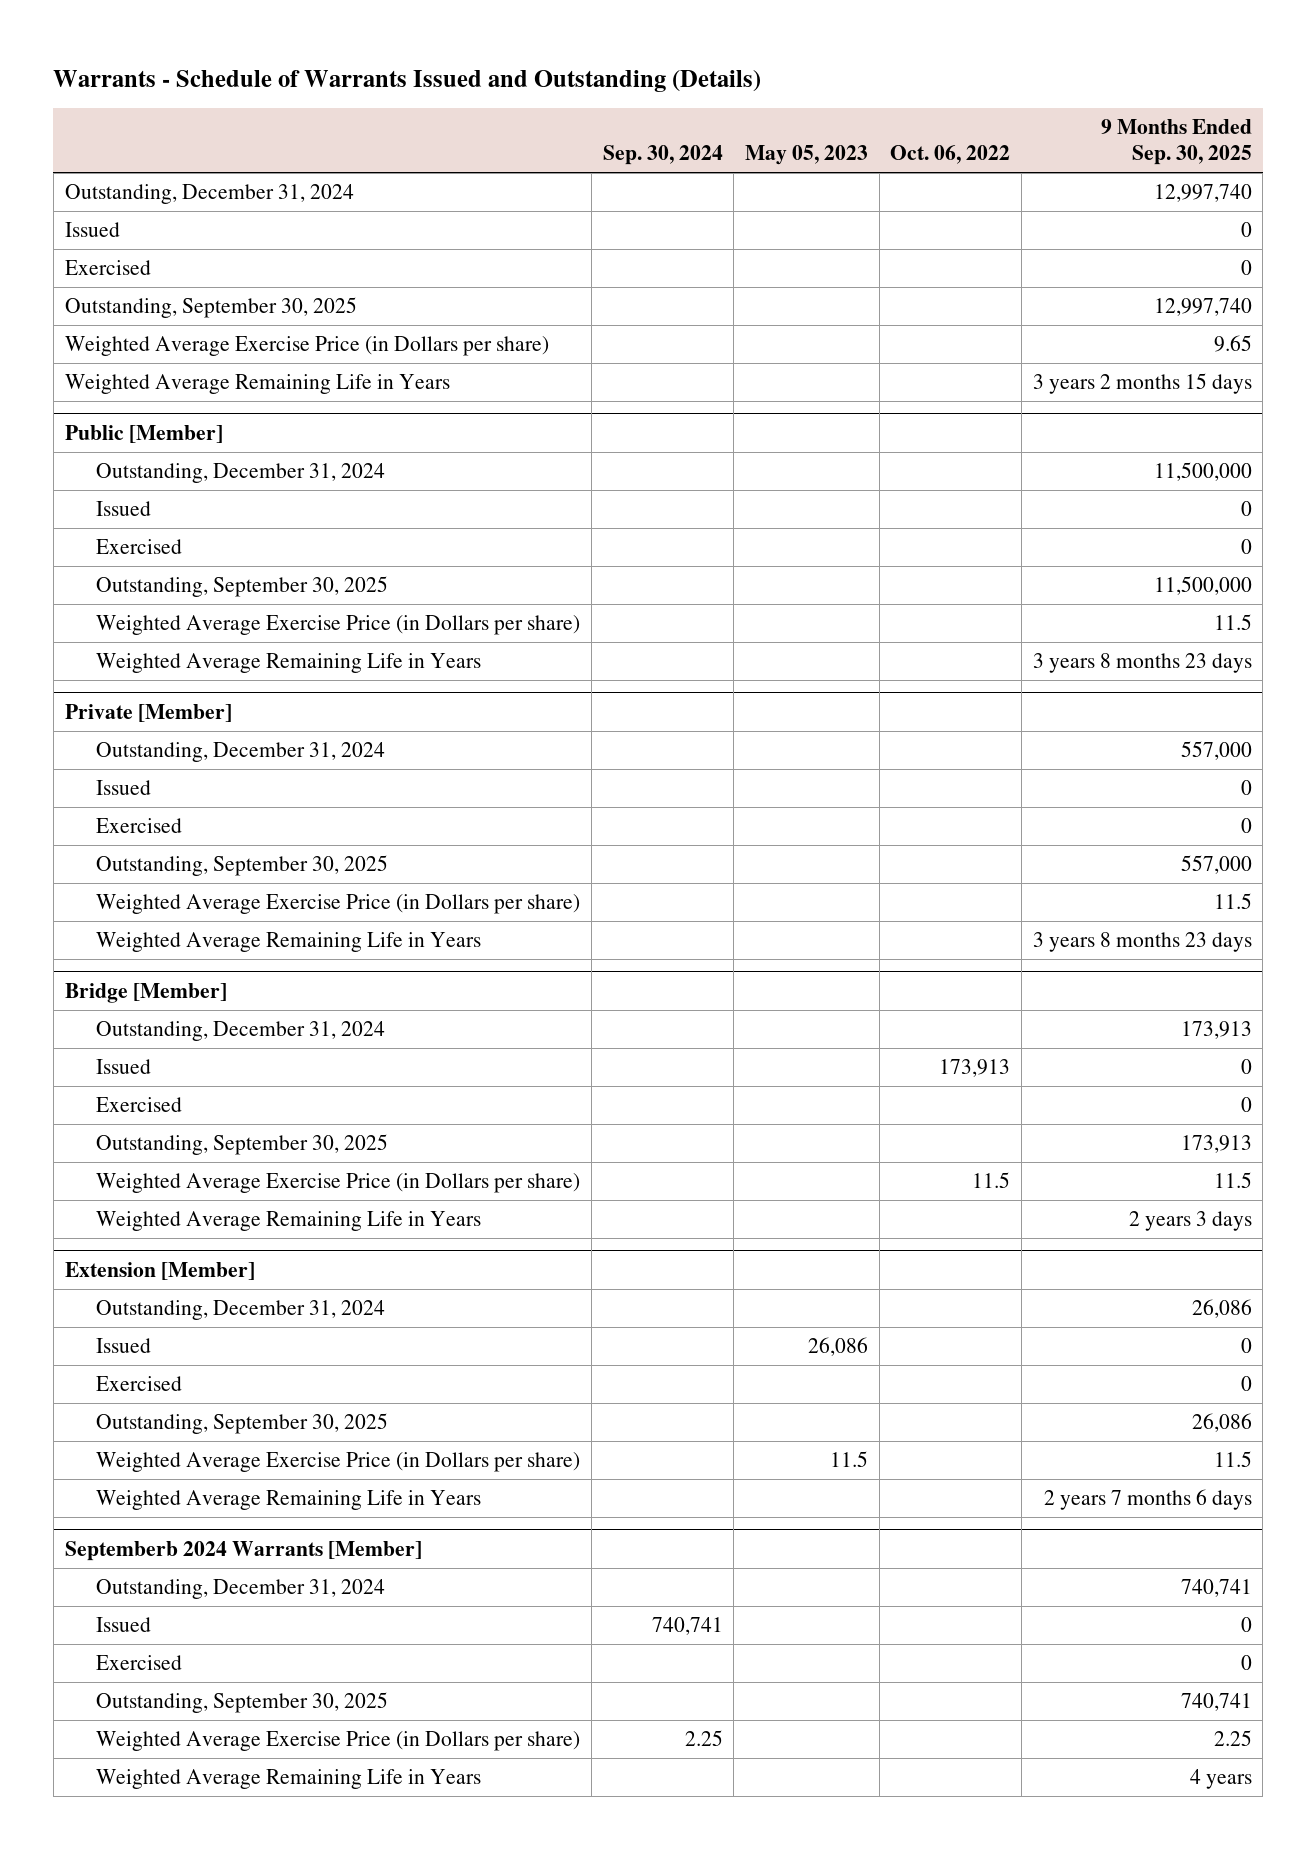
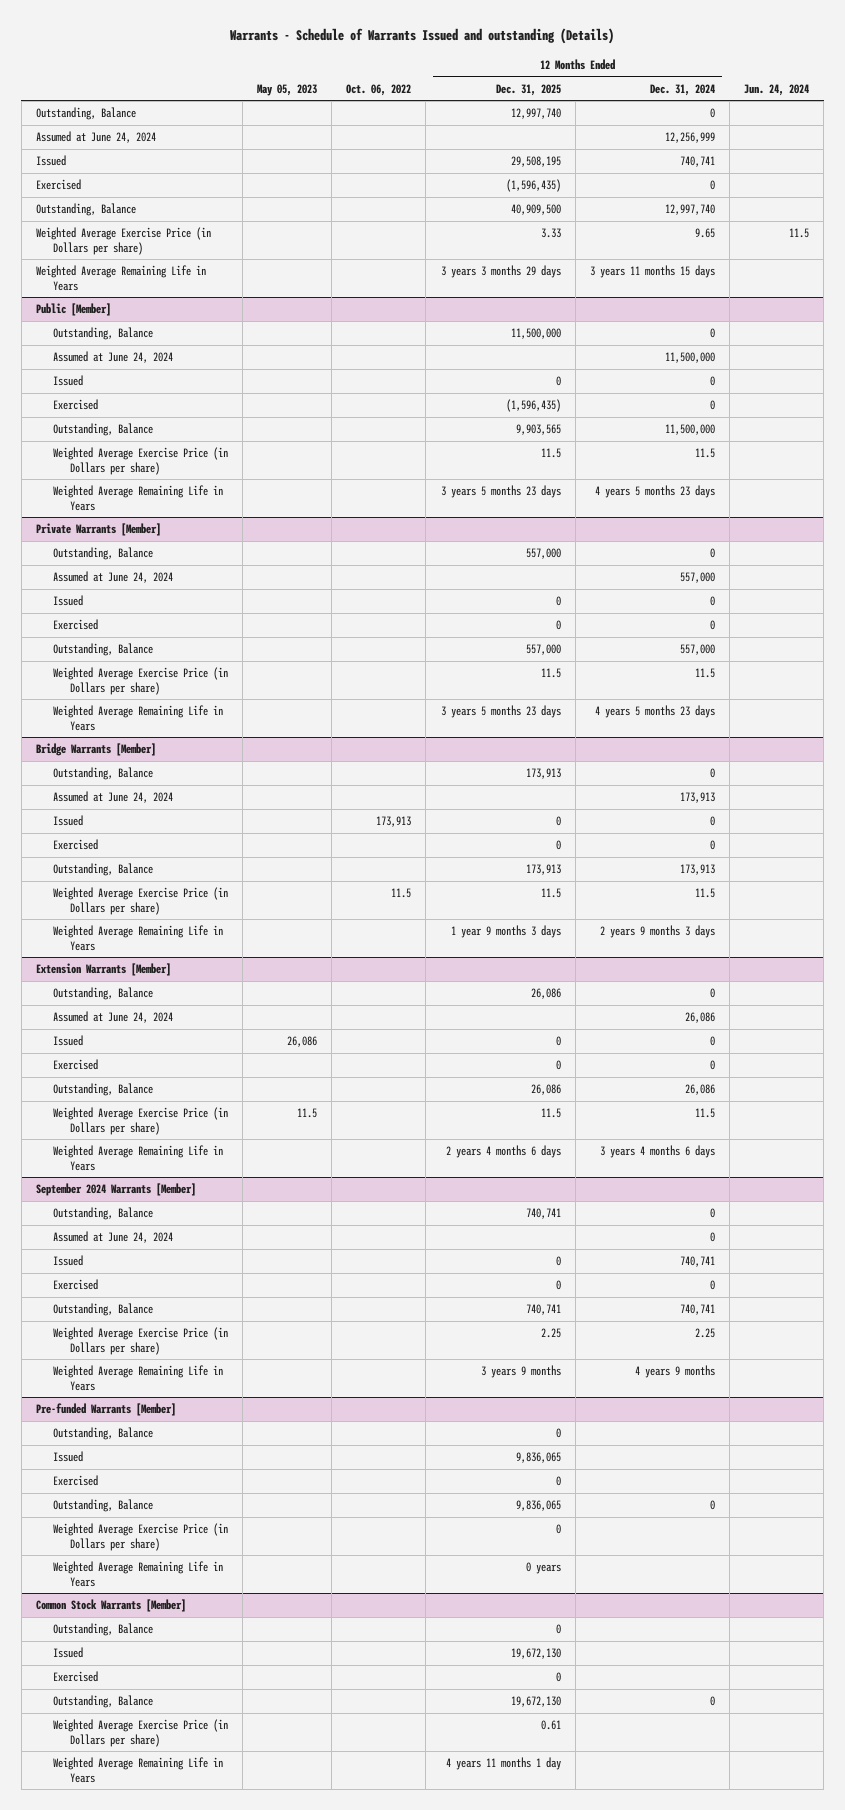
- Warrants - Schedule of Warrants Issued and Outstanding (Details)
+ Warrants - Schedule of Warrants Issued and outstanding (Details)
- | Sep. 30, 2024 | May 05, 2023 | Oct. 06, 2022 | 9 Months Ended Sep. 30, 2025
+ | May 05, 2023 | Oct. 06, 2022 | 12 Months Ended Dec. 31, 2025 | 12 Months Ended Dec. 31, 2024 | Jun. 24, 2024
- Outstanding, December 31, 2024 | | | | 12,997,740
+ Outstanding, Balance | | | 12,997,740 | 0 |
+ Assumed at June 24, 2024 | | | | 12,256,999 |
- Outstanding, September 30, 2025 | | | | 12,997,740
+ Outstanding, Balance | | | 40,909,500 | 12,997,740 |
@ Public [Member]
- Outstanding, December 31, 2024 | | | | 11,500,000
+ Outstanding, Balance | | | 11,500,000 | 0 |
+ Assumed at June 24, 2024 | | | | 11,500,000 |
- Outstanding, September 30, 2025 | | | | 11,500,000
+ Outstanding, Balance | | | 9,903,565 | 11,500,000 |
- Private [Member]
- Outstanding, December 31, 2024 | | | | 557,000
+ Private Warrants [Member]
+ Outstanding, Balance | | | 557,000 | 0 |
+ Assumed at June 24, 2024 | | | | 557,000 |
- Outstanding, September 30, 2025 | | | | 557,000
+ Outstanding, Balance | | | 557,000 | 557,000 |
- Bridge [Member]
- Outstanding, December 31, 2024 | | | | 173,913
+ Bridge Warrants [Member]
+ Outstanding, Balance | | | 173,913 | 0 |
+ Assumed at June 24, 2024 | | | | 173,913 |
- Outstanding, September 30, 2025 | | | | 173,913
+ Outstanding, Balance | | | 173,913 | 173,913 |
- Extension [Member]
- Outstanding, December 31, 2024 | | | | 26,086
+ Extension Warrants [Member]
+ Outstanding, Balance | | | 26,086 | 0 |
+ Assumed at June 24, 2024 | | | | 26,086 |
- Outstanding, September 30, 2025 | | | | 26,086
+ Outstanding, Balance | | | 26,086 | 26,086 |
- Septemberb 2024 Warrants [Member]
- Outstanding, December 31, 2024 | | | | 740,741
- Issued | 740,741 | | | 0
- Exercised | | | | 0
- Outstanding, September 30, 2025 | | | | 740,741
- Weighted Average Exercise Price (in Dollars per share) | 2.25 | | | 2.25
- Weighted Average Remaining Life in Years | | | | 4 years
+ September 2024 Warrants [Member]
+ Outstanding, Balance | | | 740,741 | 0 |
+ Assumed at June 24, 2024 | | | | 0 |
+ Issued | | | 0 | 740,741 |
+ Exercised | | | 0 | 0 |
+ Outstanding, Balance | | | 740,741 | 740,741 |
+ Weighted Average Exercise Price (in Dollars per share) | | | 2.25 | 2.25 |
+ Weighted Average Remaining Life in Years | | | 3 years 9 months | 4 years 9 months |
+ Pre-funded Warrants [Member]
+ Outstanding, Balance | | | 0 | |
+ Issued | | | 9,836,065 | |
+ Exercised | | | 0 | |
+ Outstanding, Balance | | | 9,836,065 | 0 |
+ Weighted Average Exercise Price (in Dollars per share) | | | 0 | |
+ Weighted Average Remaining Life in Years | | | 0 years | |
+ Common Stock Warrants [Member]
+ Outstanding, Balance | | | 0 | |
+ Issued | | | 19,672,130 | |
+ Exercised | | | 0 | |
+ Outstanding, Balance | | | 19,672,130 | 0 |
+ Weighted Average Exercise Price (in Dollars per share) | | | 0.61 | |
+ Weighted Average Remaining Life in Years | | | 4 years 11 months 1 day | |

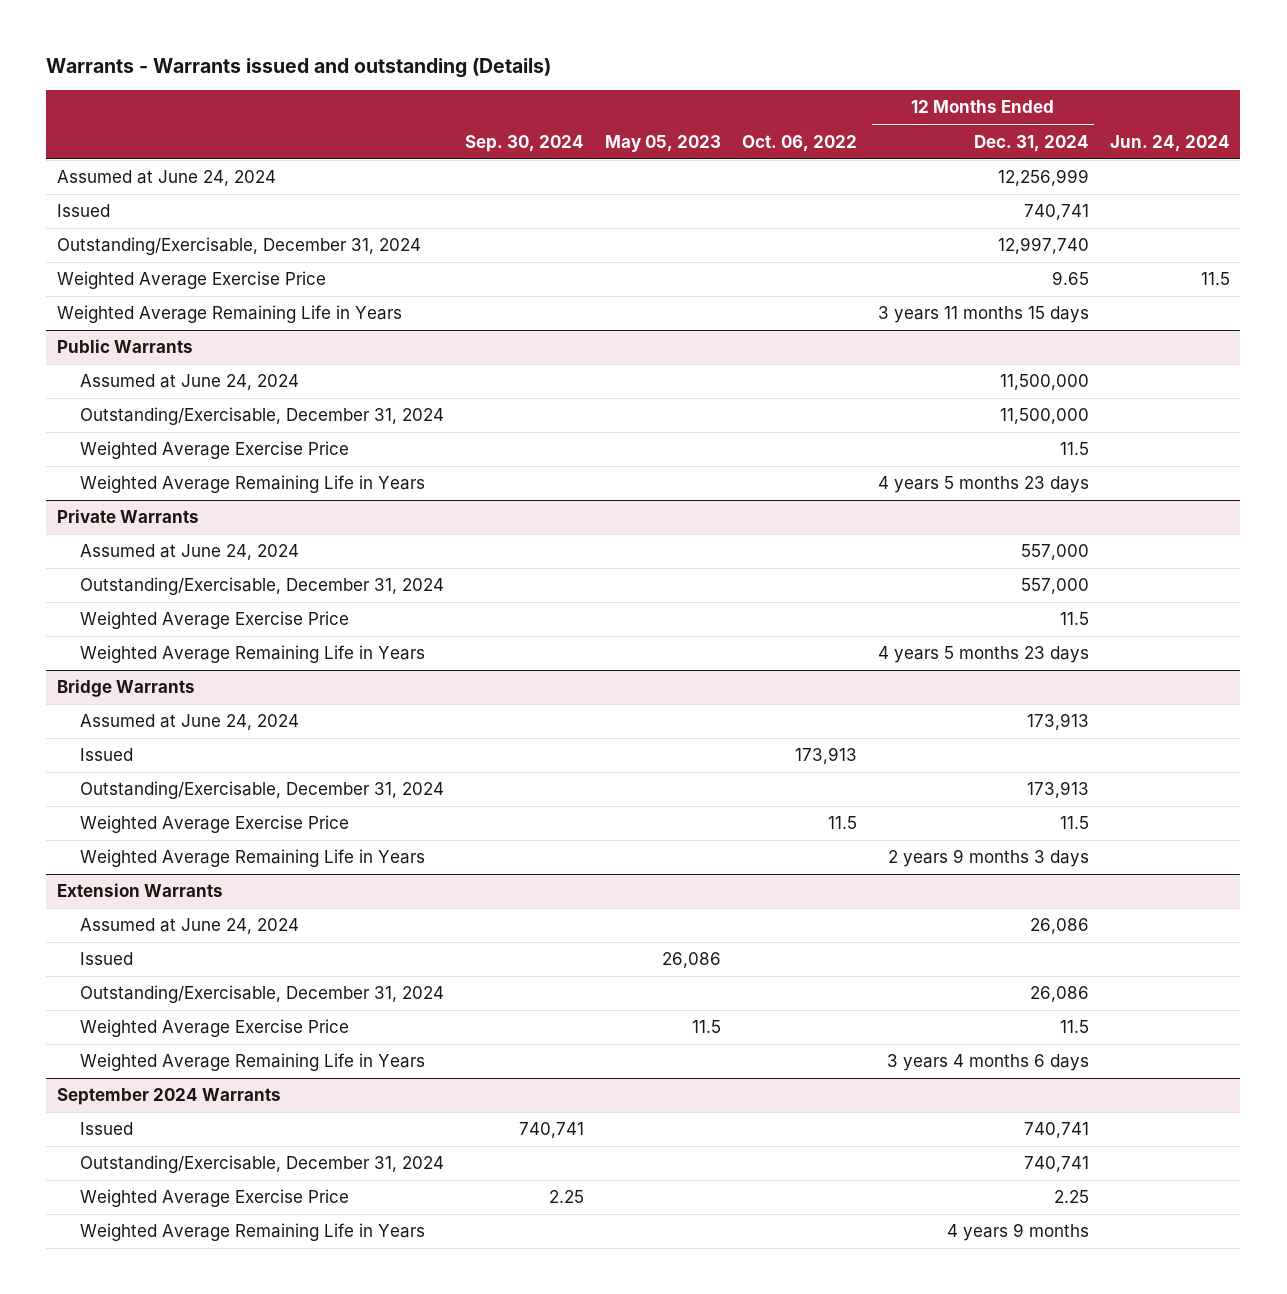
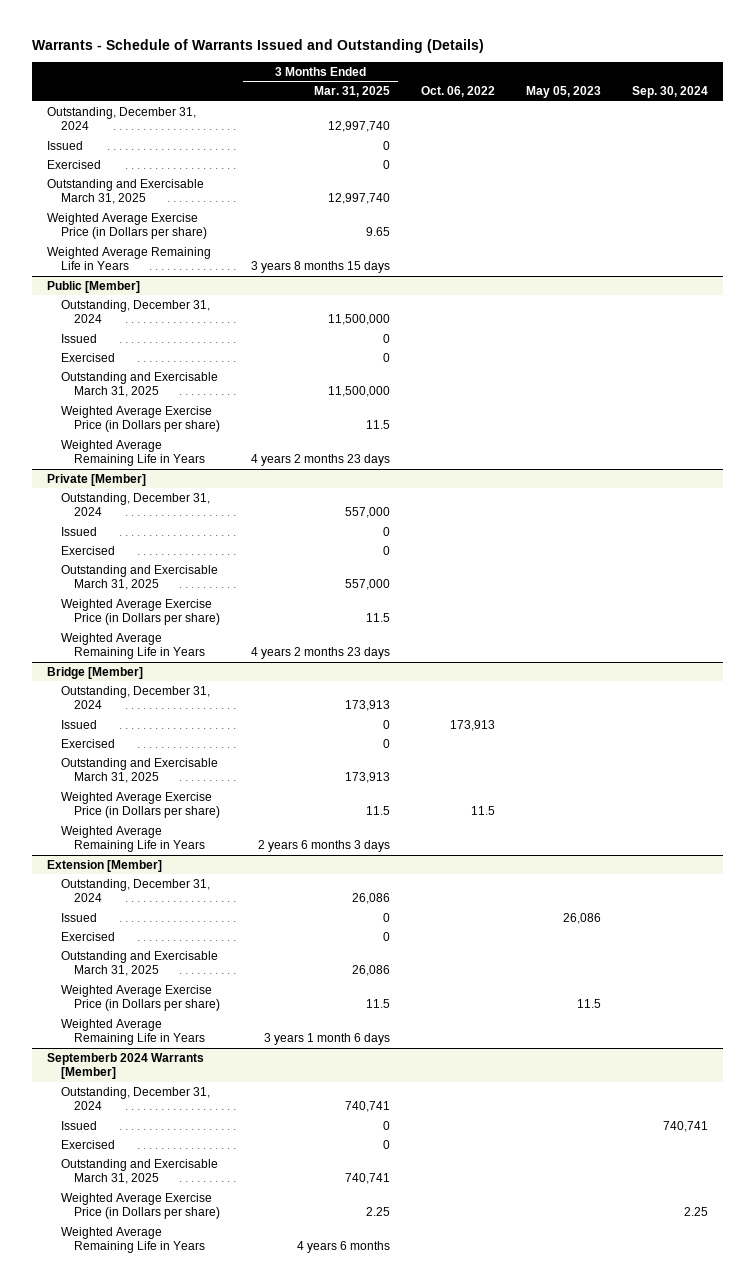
- Warrants - Warrants issued and outstanding (Details)
+ Warrants - Schedule of Warrants Issued and Outstanding (Details)
- | Sep. 30, 2024 | May 05, 2023 | Oct. 06, 2022 | 12 Months Ended Dec. 31, 2024 | Jun. 24, 2024
+ | 3 Months Ended Mar. 31, 2025 | Oct. 06, 2022 | May 05, 2023 | Sep. 30, 2024
- Assumed at June 24, 2024 | | | | 12,256,999 |
+ Outstanding, December 31, 2024 | 12,997,740 | | |
- Outstanding/Exercisable, December 31, 2024 | | | | 12,997,740 |
- Weighted Average Exercise Price | | | | 9.65 | 11.5
+ Exercised | 0 | | |
+ Outstanding and Exercisable March 31, 2025 | 12,997,740 | | |
+ Weighted Average Exercise Price (in Dollars per share) | 9.65 | | |
- Public Warrants
- Assumed at June 24, 2024 | | | | 11,500,000 |
- Outstanding/Exercisable, December 31, 2024 | | | | 11,500,000 |
- Weighted Average Exercise Price | | | | 11.5 |
+ Public [Member]
+ Outstanding, December 31, 2024 | 11,500,000 | | |
+ Issued | 0 | | |
+ Exercised | 0 | | |
+ Outstanding and Exercisable March 31, 2025 | 11,500,000 | | |
+ Weighted Average Exercise Price (in Dollars per share) | 11.5 | | |
- Private Warrants
- Assumed at June 24, 2024 | | | | 557,000 |
- Outstanding/Exercisable, December 31, 2024 | | | | 557,000 |
- Weighted Average Exercise Price | | | | 11.5 |
+ Private [Member]
+ Outstanding, December 31, 2024 | 557,000 | | |
+ Issued | 0 | | |
+ Exercised | 0 | | |
+ Outstanding and Exercisable March 31, 2025 | 557,000 | | |
+ Weighted Average Exercise Price (in Dollars per share) | 11.5 | | |
- Bridge Warrants
- Assumed at June 24, 2024 | | | | 173,913 |
+ Bridge [Member]
+ Outstanding, December 31, 2024 | 173,913 | | |
- Outstanding/Exercisable, December 31, 2024 | | | | 173,913 |
- Weighted Average Exercise Price | | | 11.5 | 11.5 |
+ Exercised | 0 | | |
+ Outstanding and Exercisable March 31, 2025 | 173,913 | | |
+ Weighted Average Exercise Price (in Dollars per share) | 11.5 | 11.5 | |
- Extension Warrants
- Assumed at June 24, 2024 | | | | 26,086 |
+ Extension [Member]
+ Outstanding, December 31, 2024 | 26,086 | | |
- Outstanding/Exercisable, December 31, 2024 | | | | 26,086 |
- Weighted Average Exercise Price | | 11.5 | | 11.5 |
+ Exercised | 0 | | |
+ Outstanding and Exercisable March 31, 2025 | 26,086 | | |
+ Weighted Average Exercise Price (in Dollars per share) | 11.5 | | 11.5 |
- September 2024 Warrants
+ Septemberb 2024 Warrants [Member]
+ Outstanding, December 31, 2024 | 740,741 | | |
- Outstanding/Exercisable, December 31, 2024 | | | | 740,741 |
- Weighted Average Exercise Price | 2.25 | | | 2.25 |
+ Exercised | 0 | | |
+ Outstanding and Exercisable March 31, 2025 | 740,741 | | |
+ Weighted Average Exercise Price (in Dollars per share) | 2.25 | | | 2.25

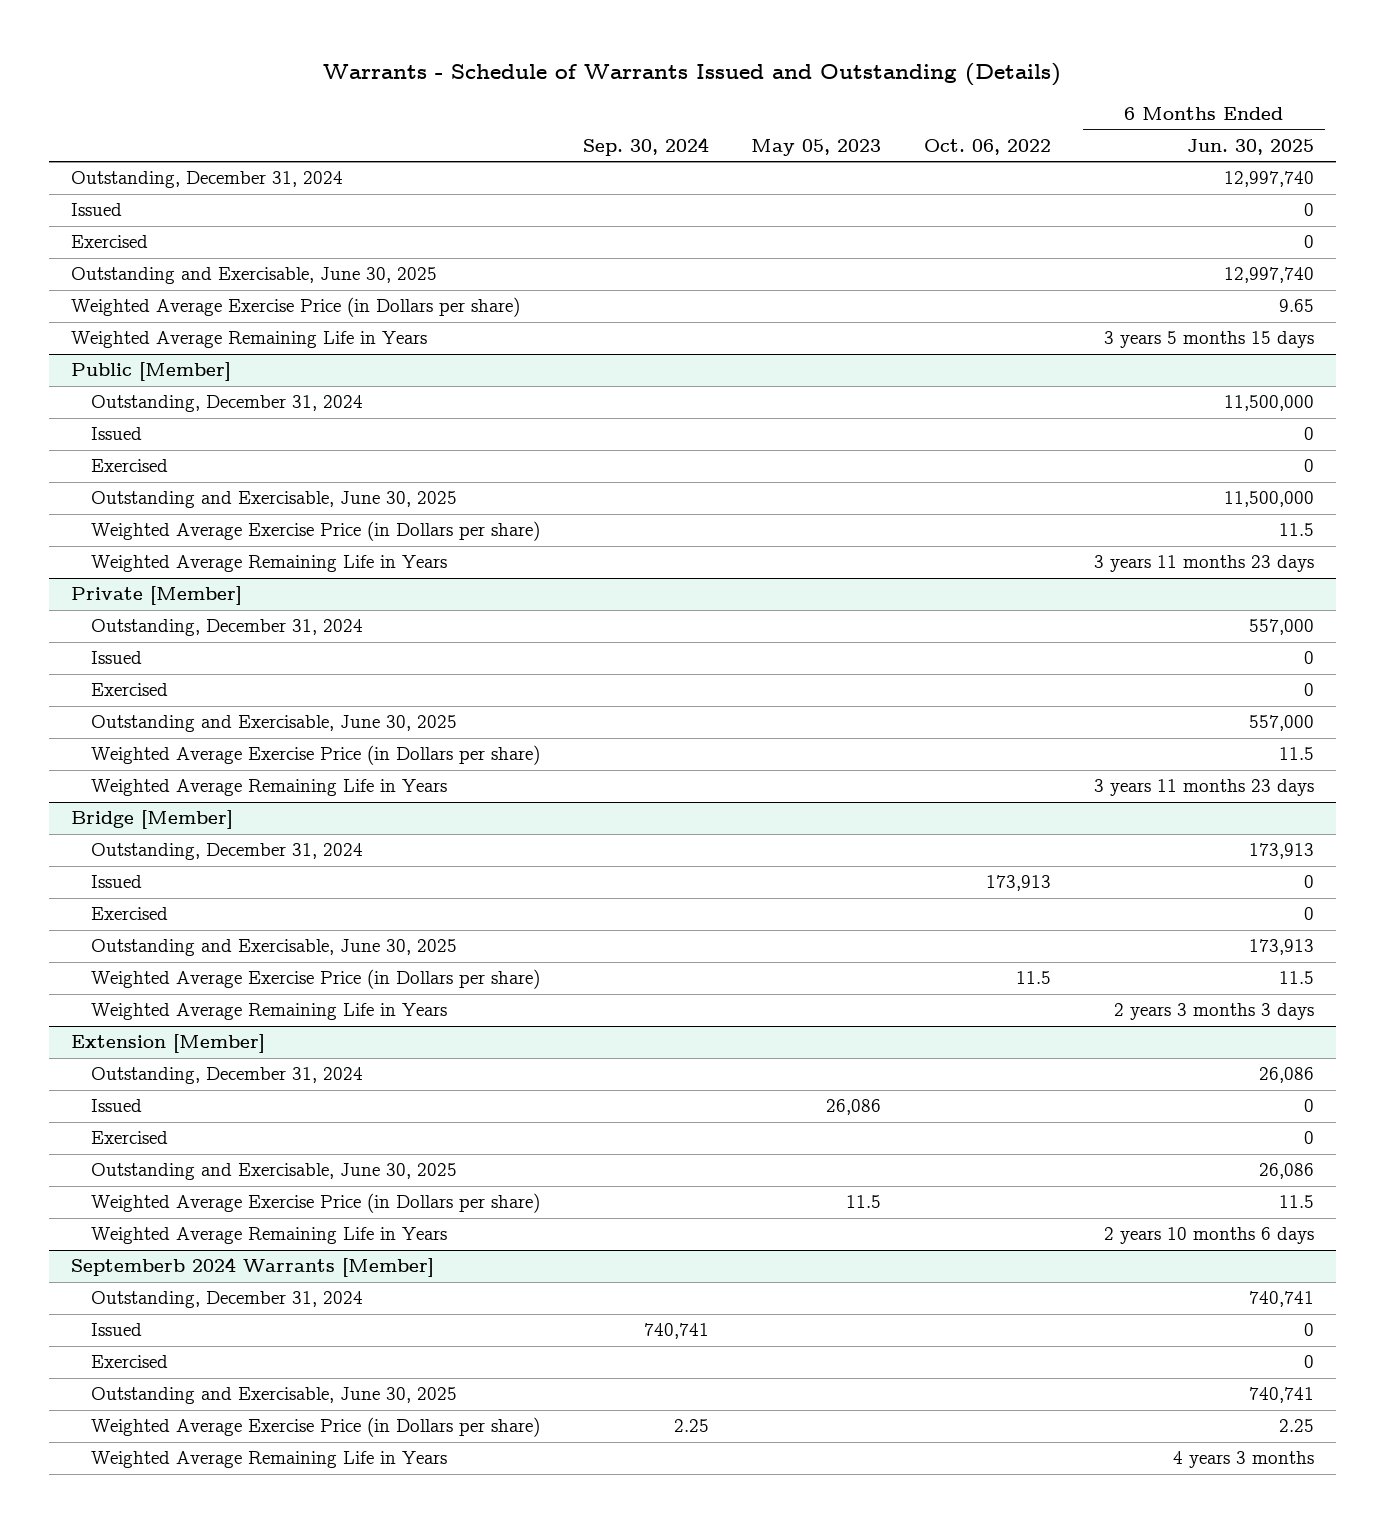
- | 3 Months Ended Mar. 31, 2025 | Oct. 06, 2022 | May 05, 2023 | Sep. 30, 2024
+ | Sep. 30, 2024 | May 05, 2023 | Oct. 06, 2022 | 6 Months Ended Jun. 30, 2025
- Outstanding and Exercisable March 31, 2025 | 12,997,740 | | |
+ Outstanding and Exercisable, June 30, 2025 | | | | 12,997,740
@ Public [Member]
- Outstanding and Exercisable March 31, 2025 | 11,500,000 | | |
+ Outstanding and Exercisable, June 30, 2025 | | | | 11,500,000
@ Private [Member]
- Outstanding and Exercisable March 31, 2025 | 557,000 | | |
+ Outstanding and Exercisable, June 30, 2025 | | | | 557,000
@ Bridge [Member]
- Outstanding and Exercisable March 31, 2025 | 173,913 | | |
+ Outstanding and Exercisable, June 30, 2025 | | | | 173,913
@ Extension [Member]
- Outstanding and Exercisable March 31, 2025 | 26,086 | | |
+ Outstanding and Exercisable, June 30, 2025 | | | | 26,086
@ Septemberb 2024 Warrants [Member]
- Outstanding and Exercisable March 31, 2025 | 740,741 | | |
+ Outstanding and Exercisable, June 30, 2025 | | | | 740,741

